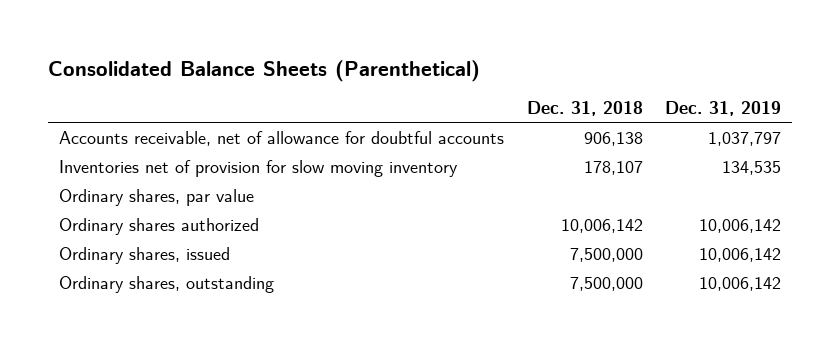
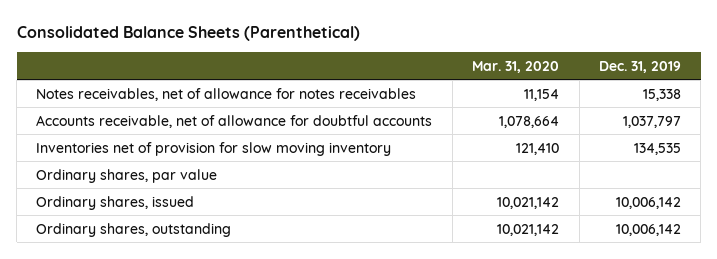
- | Dec. 31, 2018 | Dec. 31, 2019
+ | Mar. 31, 2020 | Dec. 31, 2019
+ Notes receivables, net of allowance for notes receivables | 11,154 | 15,338
- Ordinary shares authorized | 10,006,142 | 10,006,142

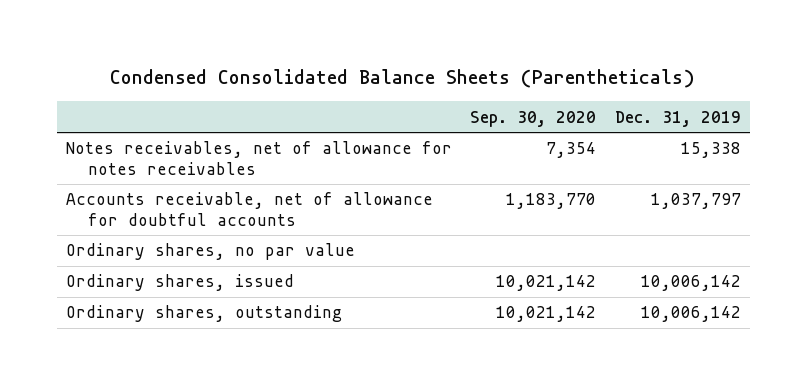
- Consolidated Balance Sheets (Parenthetical)
+ Condensed Consolidated Balance Sheets (Parentheticals)
- | Mar. 31, 2020 | Dec. 31, 2019
+ | Sep. 30, 2020 | Dec. 31, 2019
- Inventories net of provision for slow moving inventory | 121,410 | 134,535
- Ordinary shares, par value
+ Ordinary shares, no par value

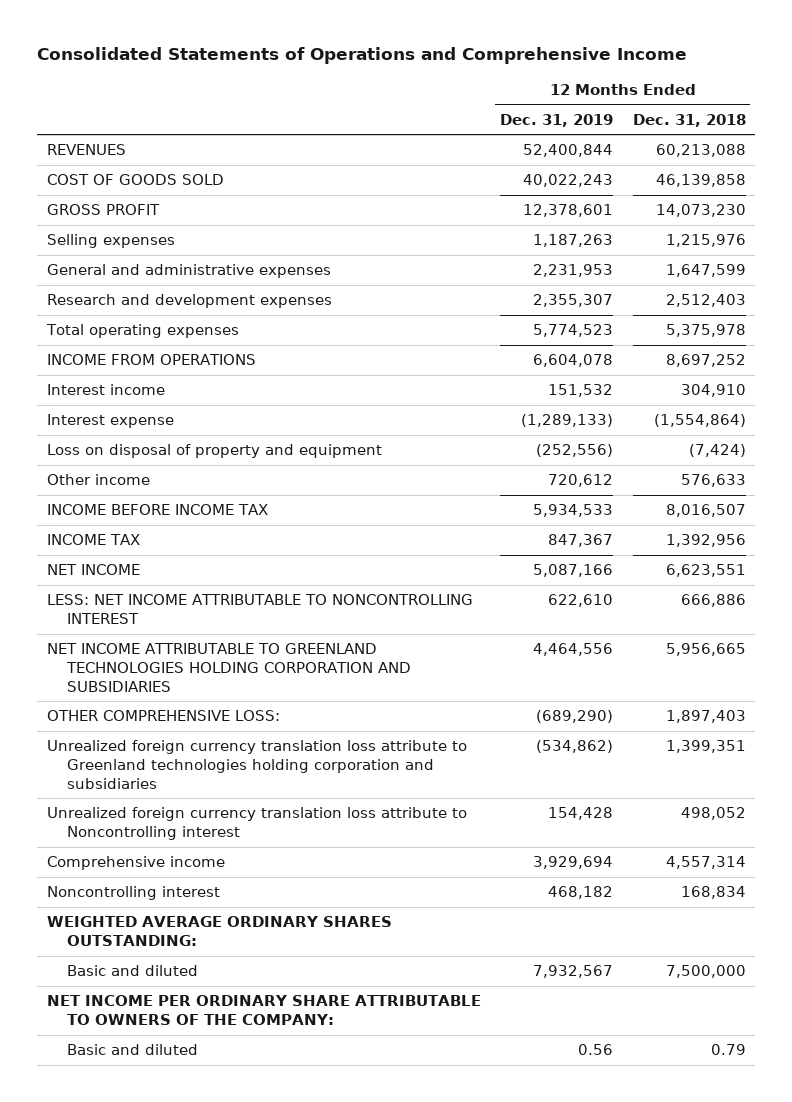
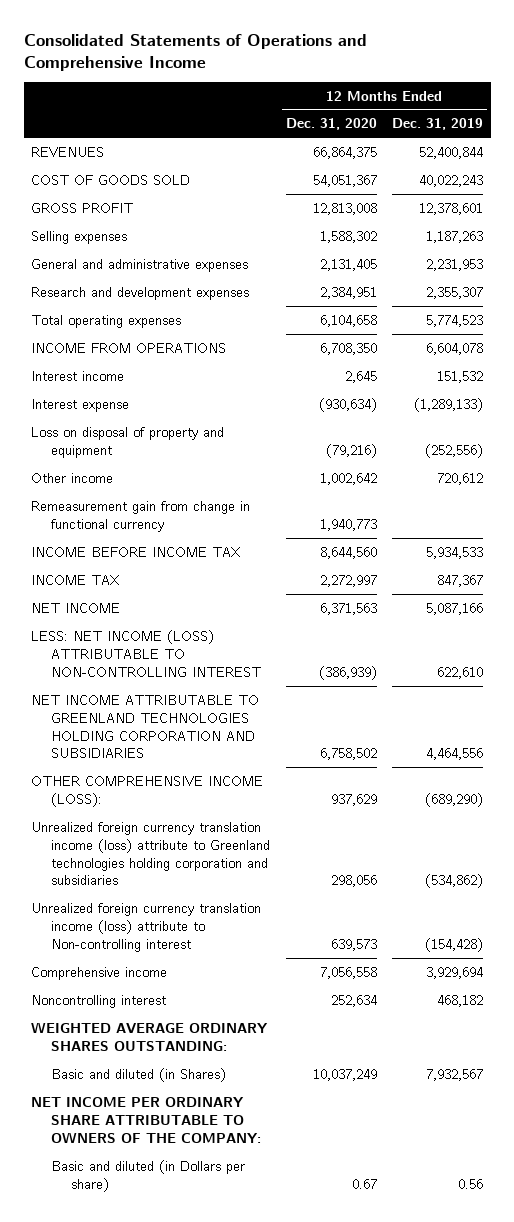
- | 12 Months Ended Dec. 31, 2019 | 12 Months Ended Dec. 31, 2018
+ | 12 Months Ended Dec. 31, 2020 | 12 Months Ended Dec. 31, 2019
+ Remeasurement gain from change in functional currency | 1,940,773 |
- LESS: NET INCOME ATTRIBUTABLE TO NONCONTROLLING INTEREST | 622,610 | 666,886
+ LESS: NET INCOME (LOSS) ATTRIBUTABLE TO NON-CONTROLLING INTEREST | (386,939) | 622,610
- OTHER COMPREHENSIVE LOSS: | (689,290) | 1,897,403
- Unrealized foreign currency translation loss attribute to Greenland technologies holding corporation and subsidiaries | (534,862) | 1,399,351
- Unrealized foreign currency translation loss attribute to Noncontrolling interest | 154,428 | 498,052
+ OTHER COMPREHENSIVE INCOME (LOSS): | 937,629 | (689,290)
+ Unrealized foreign currency translation income (loss) attribute to Greenland technologies holding corporation and subsidiaries | 298,056 | (534,862)
+ Unrealized foreign currency translation income (loss) attribute to Non-controlling interest | 639,573 | (154,428)
- Basic and diluted | 7,932,567 | 7,500,000
+ Basic and diluted (in Shares) | 10,037,249 | 7,932,567
- Basic and diluted | 0.56 | 0.79
+ Basic and diluted (in Dollars per share) | 0.67 | 0.56

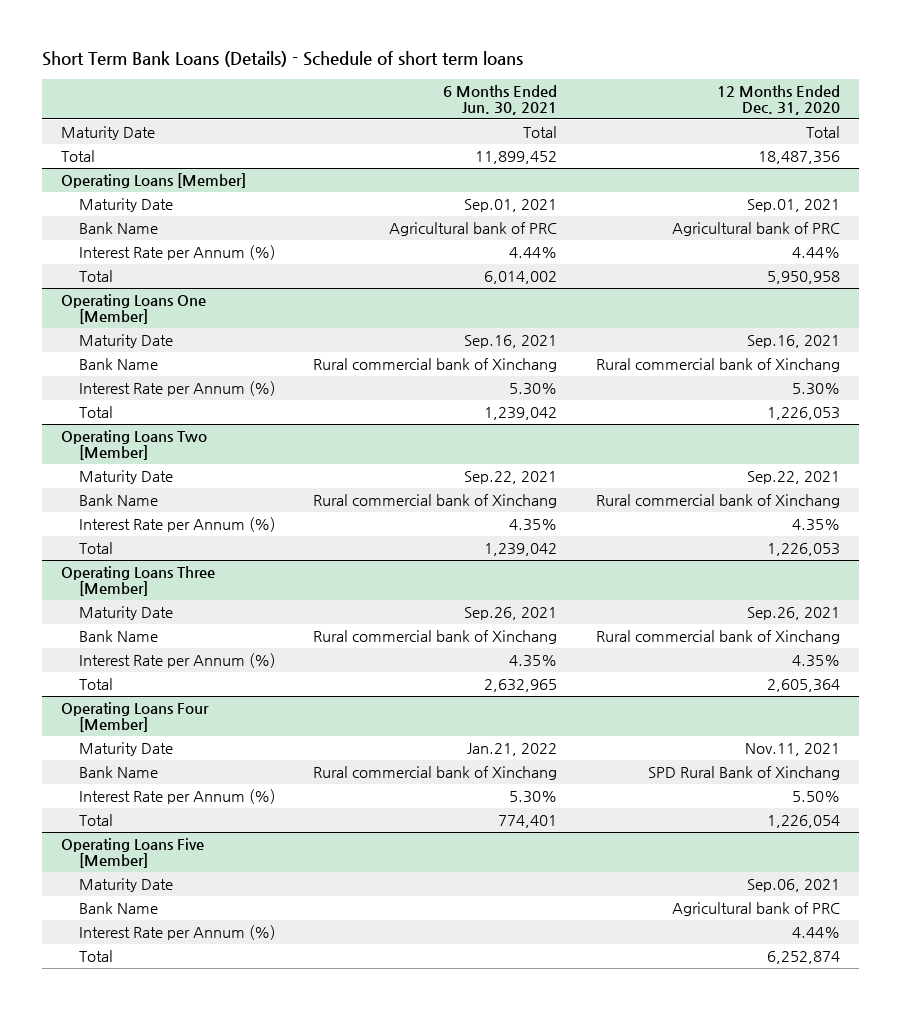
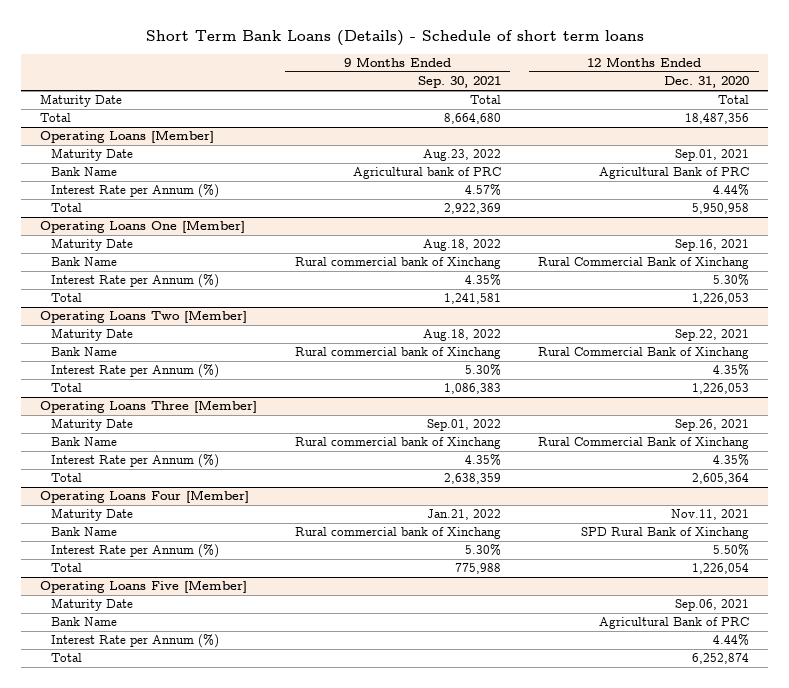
- | 6 Months Ended Jun. 30, 2021 | 12 Months Ended Dec. 31, 2020
+ | 9 Months Ended Sep. 30, 2021 | 12 Months Ended Dec. 31, 2020
@ Operating Loans [Member]
- Bank Name | Agricultural bank of PRC | Agricultural bank of PRC
+ Bank Name | Agricultural bank of PRC | Agricultural Bank of PRC
@ Operating Loans One [Member]
- Bank Name | Rural commercial bank of Xinchang | Rural commercial bank of Xinchang
+ Bank Name | Rural commercial bank of Xinchang | Rural Commercial Bank of Xinchang
@ Operating Loans Two [Member]
- Bank Name | Rural commercial bank of Xinchang | Rural commercial bank of Xinchang
+ Bank Name | Rural commercial bank of Xinchang | Rural Commercial Bank of Xinchang
@ Operating Loans Three [Member]
- Bank Name | Rural commercial bank of Xinchang | Rural commercial bank of Xinchang
+ Bank Name | Rural commercial bank of Xinchang | Rural Commercial Bank of Xinchang
@ Operating Loans Five [Member]
- Bank Name | | Agricultural bank of PRC
+ Bank Name | | Agricultural Bank of PRC

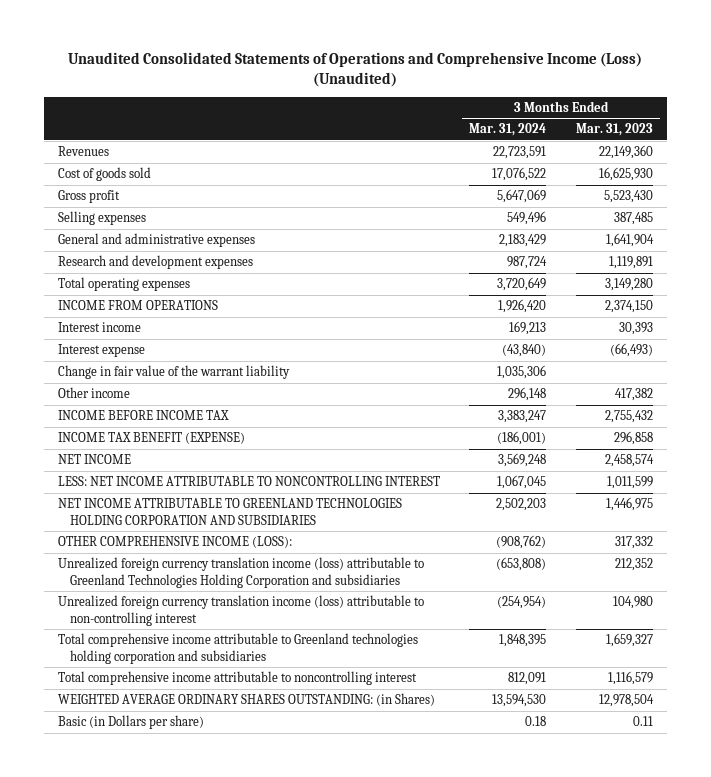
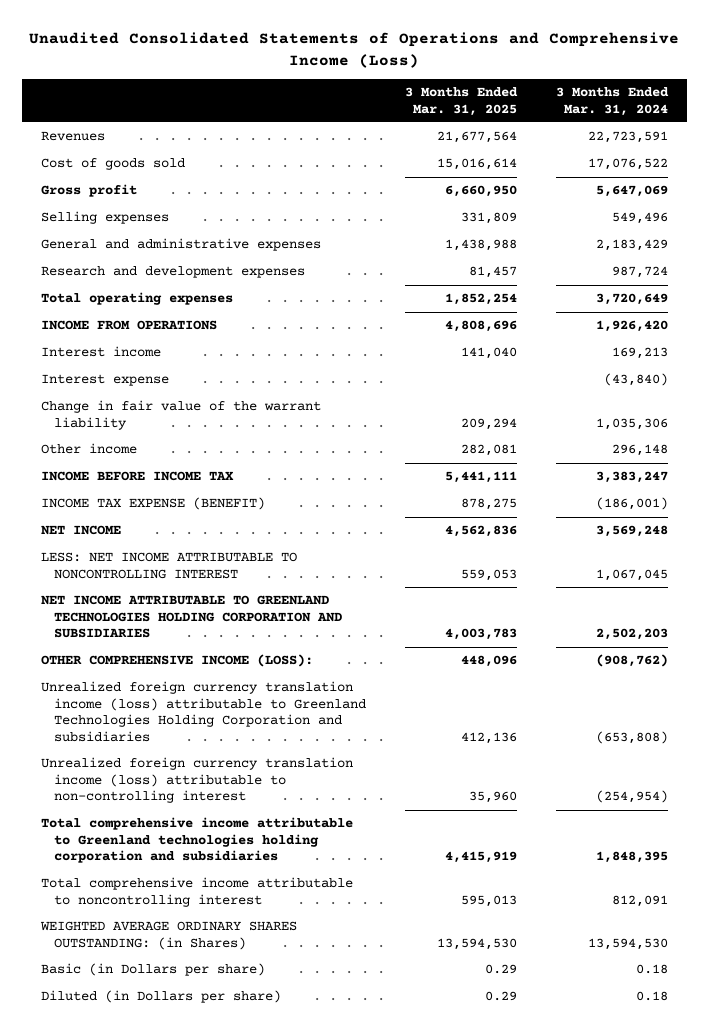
- Unaudited Consolidated Statements of Operations and Comprehensive Income (Loss) (Unaudited)
+ Unaudited Consolidated Statements of Operations and Comprehensive Income (Loss)
- | 3 Months Ended Mar. 31, 2024 | 3 Months Ended Mar. 31, 2023
+ | 3 Months Ended Mar. 31, 2025 | 3 Months Ended Mar. 31, 2024
- INCOME TAX BENEFIT (EXPENSE) | (186,001) | 296,858
+ INCOME TAX EXPENSE (BENEFIT) | 878,275 | (186,001)
+ Diluted (in Dollars per share) | 0.29 | 0.18

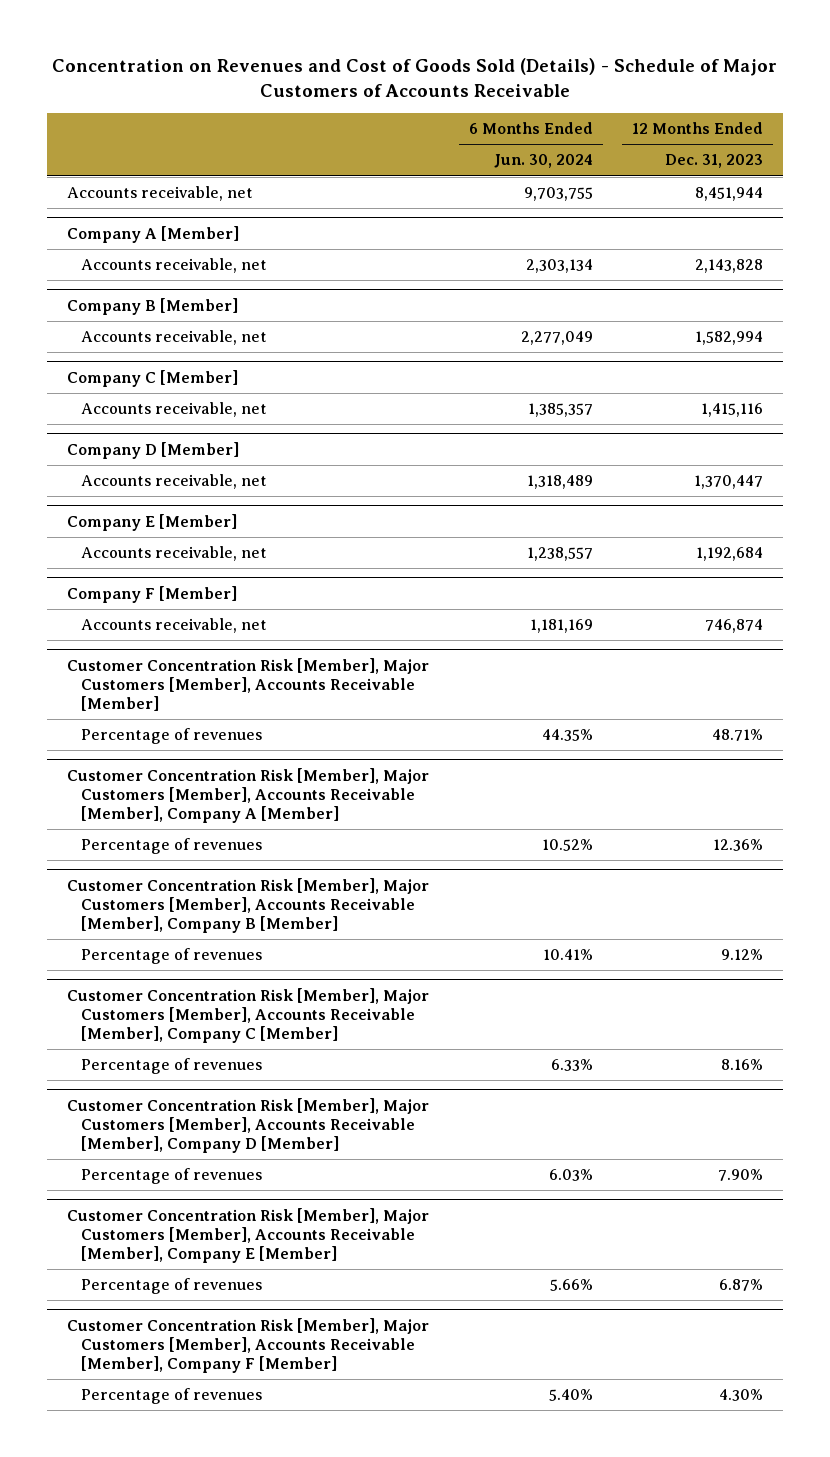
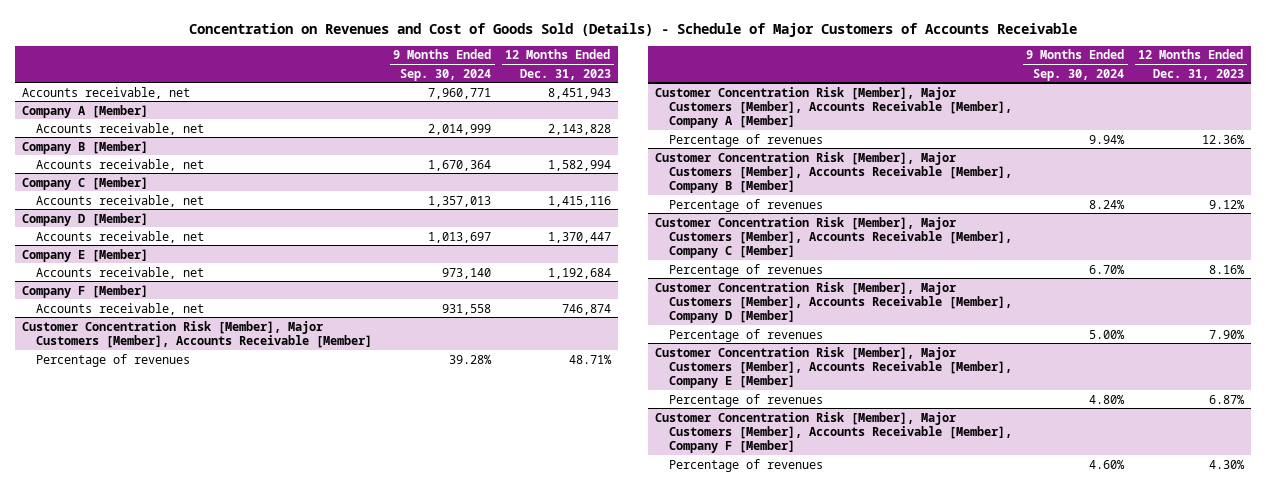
- | 6 Months Ended Jun. 30, 2024 | 12 Months Ended Dec. 31, 2023
+ | 9 Months Ended Sep. 30, 2024 | 12 Months Ended Dec. 31, 2023
- Accounts receivable, net | 9,703,755 | 8,451,944
+ Accounts receivable, net | 7,960,771 | 8,451,943

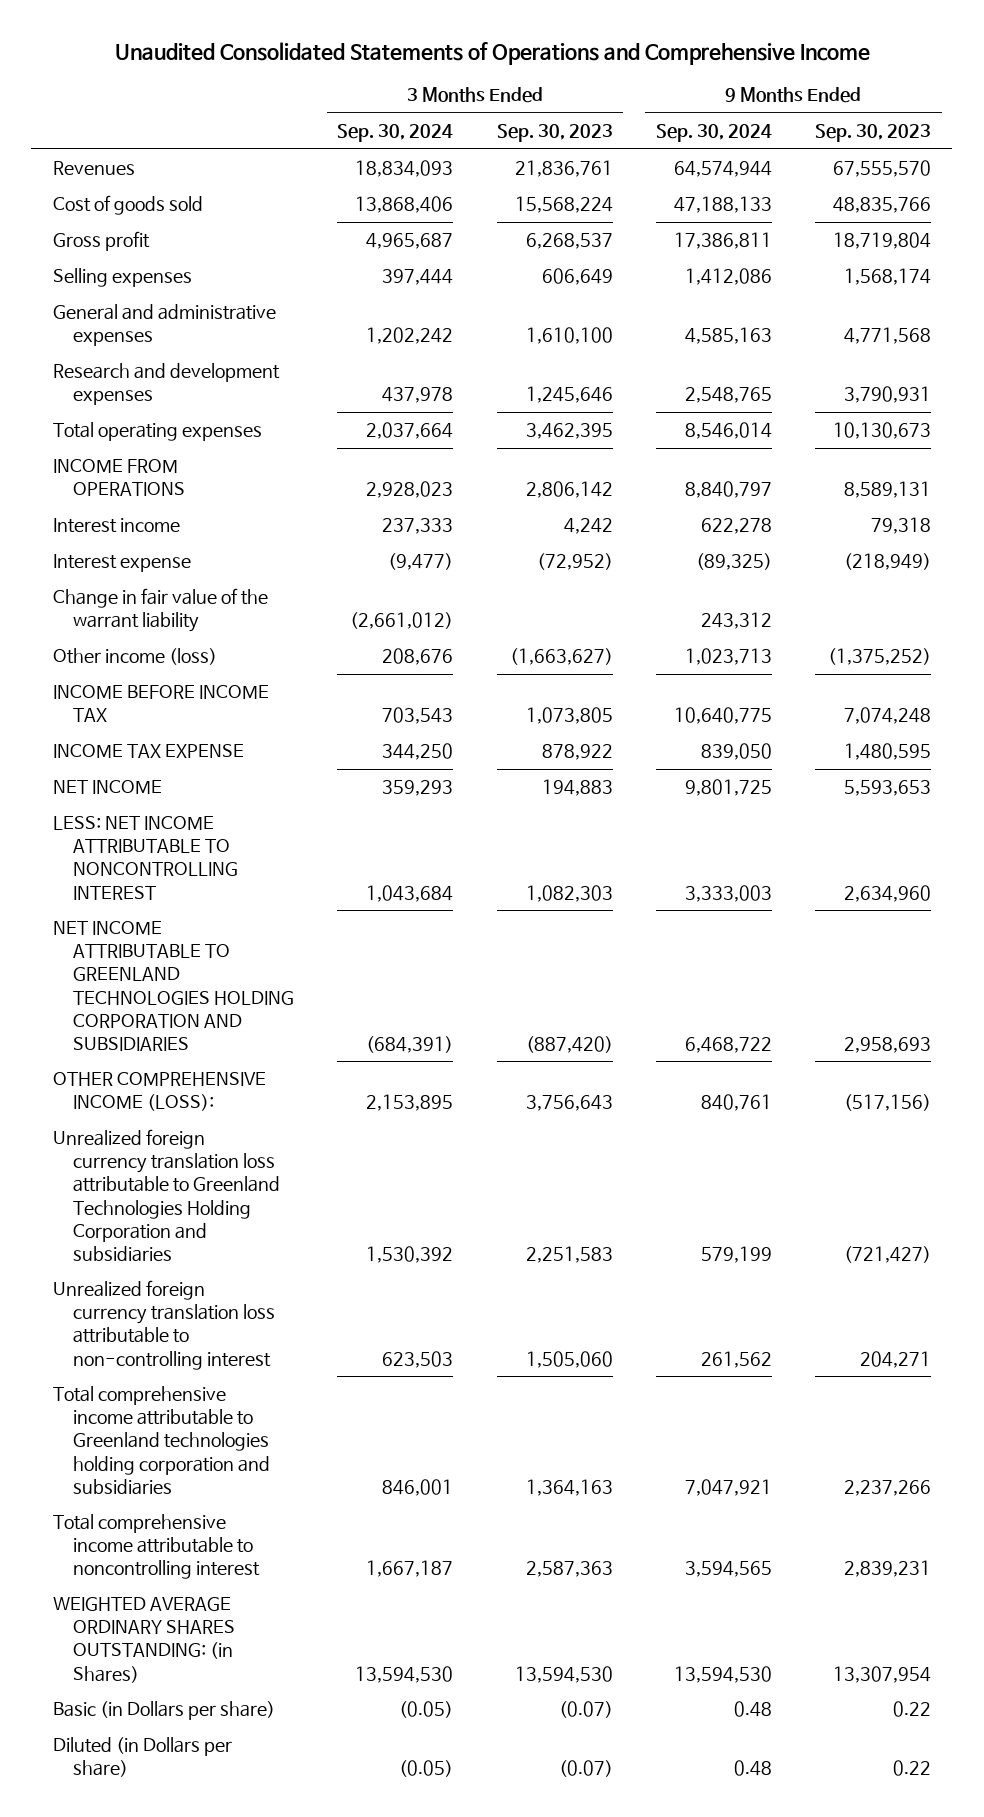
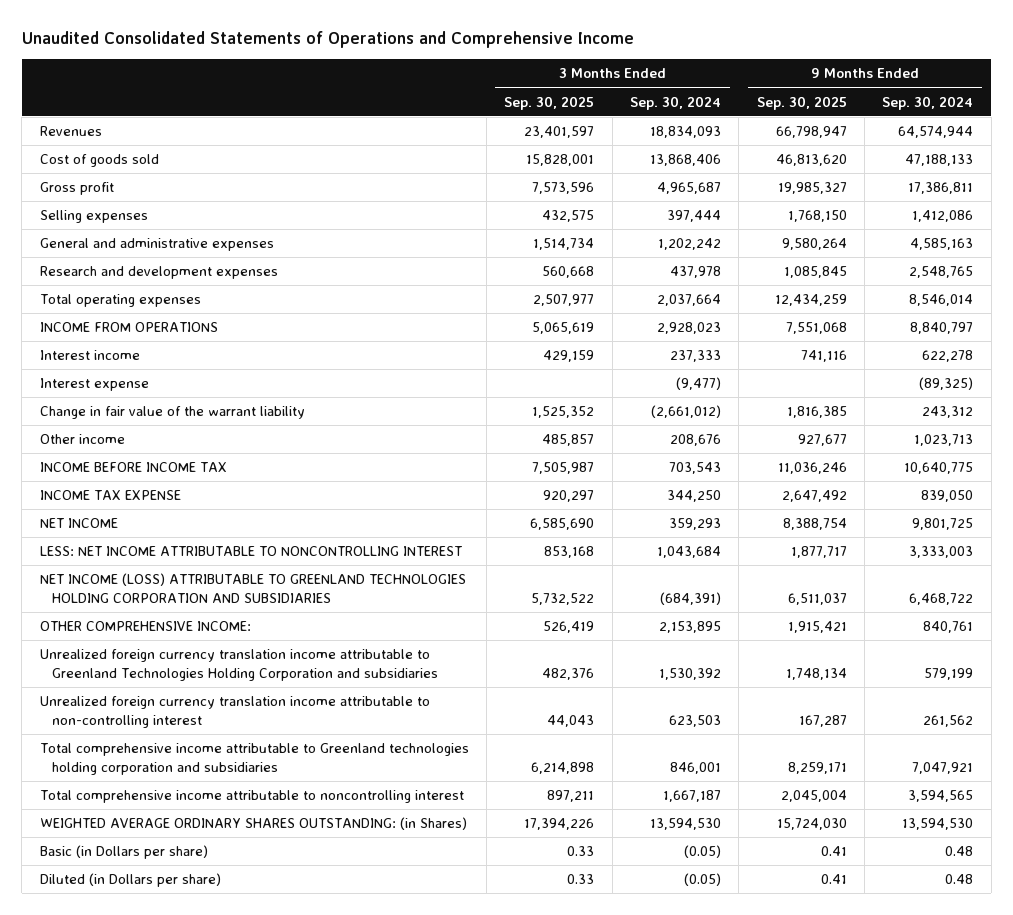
- | 3 Months Ended Sep. 30, 2024 | 3 Months Ended Sep. 30, 2023 | 9 Months Ended Sep. 30, 2024 | 9 Months Ended Sep. 30, 2023
+ | 3 Months Ended Sep. 30, 2025 | 3 Months Ended Sep. 30, 2024 | 9 Months Ended Sep. 30, 2025 | 9 Months Ended Sep. 30, 2024
- Other income (loss) | 208,676 | (1,663,627) | 1,023,713 | (1,375,252)
+ Other income | 485,857 | 208,676 | 927,677 | 1,023,713
- NET INCOME ATTRIBUTABLE TO GREENLAND TECHNOLOGIES HOLDING CORPORATION AND SUBSIDIARIES | (684,391) | (887,420) | 6,468,722 | 2,958,693
- OTHER COMPREHENSIVE INCOME (LOSS): | 2,153,895 | 3,756,643 | 840,761 | (517,156)
- Unrealized foreign currency translation loss attributable to Greenland Technologies Holding Corporation and subsidiaries | 1,530,392 | 2,251,583 | 579,199 | (721,427)
- Unrealized foreign currency translation loss attributable to non-controlling interest | 623,503 | 1,505,060 | 261,562 | 204,271
+ NET INCOME (LOSS) ATTRIBUTABLE TO GREENLAND TECHNOLOGIES HOLDING CORPORATION AND SUBSIDIARIES | 5,732,522 | (684,391) | 6,511,037 | 6,468,722
+ OTHER COMPREHENSIVE INCOME: | 526,419 | 2,153,895 | 1,915,421 | 840,761
+ Unrealized foreign currency translation income attributable to Greenland Technologies Holding Corporation and subsidiaries | 482,376 | 1,530,392 | 1,748,134 | 579,199
+ Unrealized foreign currency translation income attributable to non-controlling interest | 44,043 | 623,503 | 167,287 | 261,562

